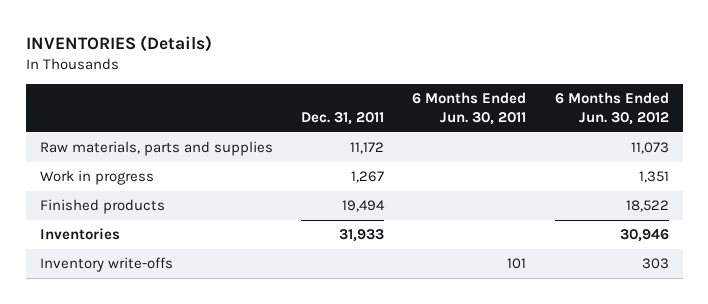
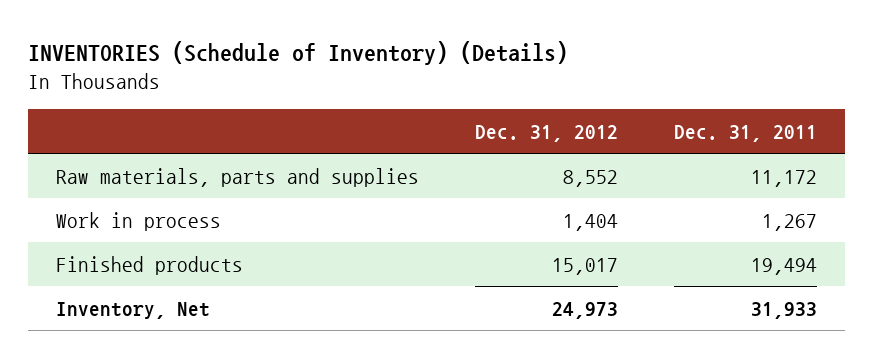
- INVENTORIES (Details)
+ INVENTORIES (Schedule of Inventory) (Details)
- | Dec. 31, 2011 | 6 Months Ended Jun. 30, 2011 | 6 Months Ended Jun. 30, 2012
+ | Dec. 31, 2012 | Dec. 31, 2011
- Work in progress | 1,267 | | 1,351
+ Work in process | 1,404 | 1,267
- Inventories | 31,933 | | 30,946
- Inventory write-offs | | 101 | 303
+ Inventory, Net | 24,973 | 31,933

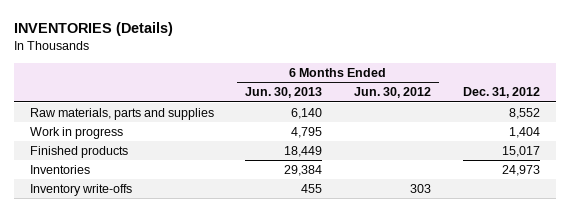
- INVENTORIES (Schedule of Inventory) (Details)
+ INVENTORIES (Details)
- | Dec. 31, 2012 | Dec. 31, 2011
+ | 6 Months Ended Jun. 30, 2013 | 6 Months Ended Jun. 30, 2012 | Dec. 31, 2012
- Work in process | 1,404 | 1,267
+ Work in progress | 4,795 | | 1,404
- Inventory, Net | 24,973 | 31,933
+ Inventories | 29,384 | | 24,973
+ Inventory write-offs | 455 | 303 |

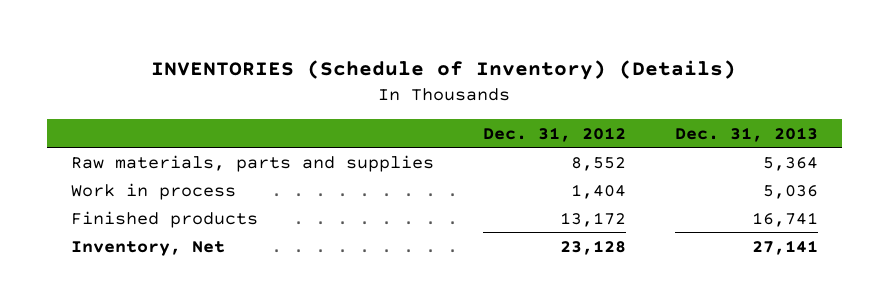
- INVENTORIES (Details)
+ INVENTORIES (Schedule of Inventory) (Details)
- | 6 Months Ended Jun. 30, 2013 | 6 Months Ended Jun. 30, 2012 | Dec. 31, 2012
+ | Dec. 31, 2012 | Dec. 31, 2013
- Work in progress | 4,795 | | 1,404
- Finished products | 18,449 | | 15,017
- Inventories | 29,384 | | 24,973
- Inventory write-offs | 455 | 303 |
+ Work in process | 1,404 | 5,036
+ Finished products | 13,172 | 16,741
+ Inventory, Net | 23,128 | 27,141

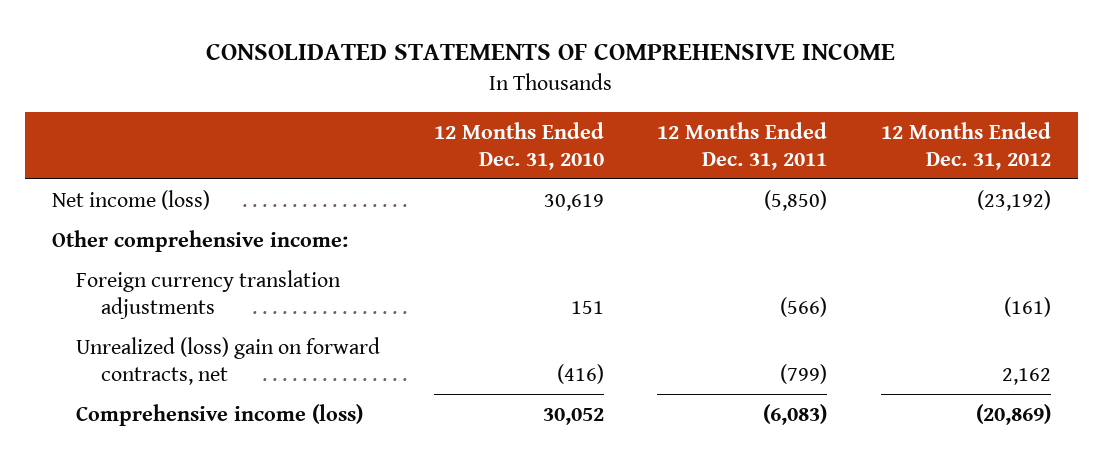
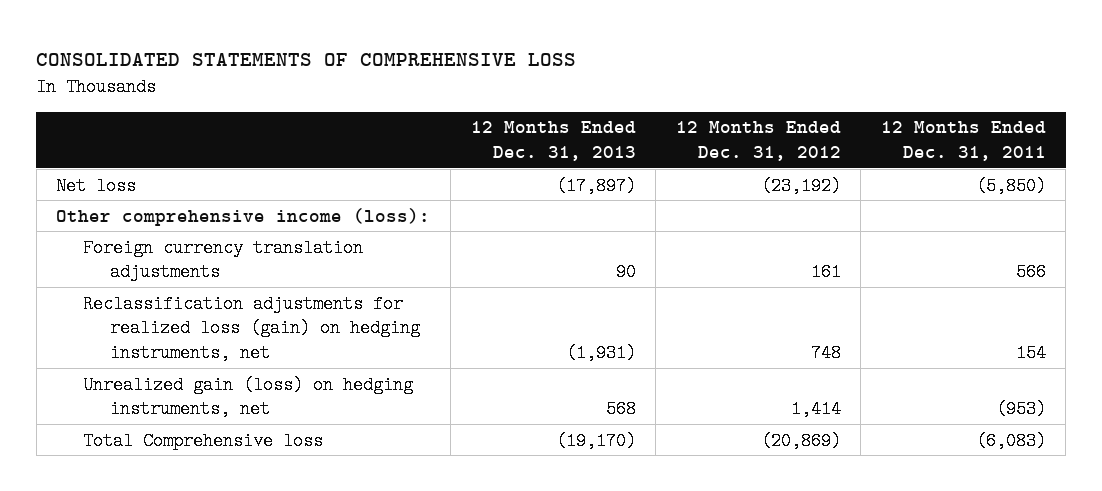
- CONSOLIDATED STATEMENTS OF COMPREHENSIVE INCOME
+ CONSOLIDATED STATEMENTS OF COMPREHENSIVE LOSS
- | 12 Months Ended Dec. 31, 2010 | 12 Months Ended Dec. 31, 2011 | 12 Months Ended Dec. 31, 2012
+ | 12 Months Ended Dec. 31, 2013 | 12 Months Ended Dec. 31, 2012 | 12 Months Ended Dec. 31, 2011
- Net income (loss) | 30,619 | (5,850) | (23,192)
- Other comprehensive income:
- Foreign currency translation adjustments | 151 | (566) | (161)
- Unrealized (loss) gain on forward contracts, net | (416) | (799) | 2,162
- Comprehensive income (loss) | 30,052 | (6,083) | (20,869)
+ Net loss | (17,897) | (23,192) | (5,850)
+ Other comprehensive income (loss):
+ Foreign currency translation adjustments | 90 | 161 | 566
+ Reclassification adjustments for realized loss (gain) on hedging instruments, net | (1,931) | 748 | 154
+ Unrealized gain (loss) on hedging instruments, net | 568 | 1,414 | (953)
+ Total Comprehensive loss | (19,170) | (20,869) | (6,083)

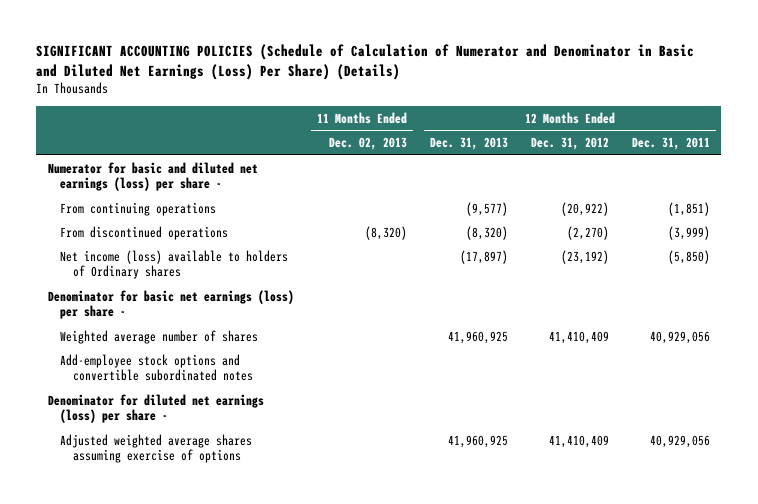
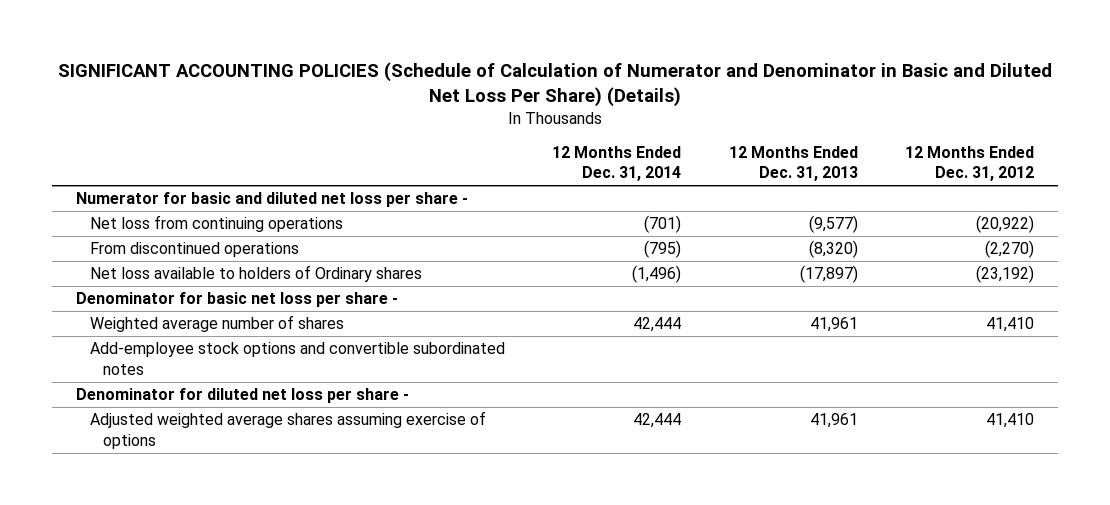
- SIGNIFICANT ACCOUNTING POLICIES (Schedule of Calculation of Numerator and Denominator in Basic and Diluted Net Earnings (Loss) Per Share) (Details)
+ SIGNIFICANT ACCOUNTING POLICIES (Schedule of Calculation of Numerator and Denominator in Basic and Diluted Net Loss Per Share) (Details)
- | 11 Months Ended Dec. 02, 2013 | 12 Months Ended Dec. 31, 2013 | 12 Months Ended Dec. 31, 2012 | 12 Months Ended Dec. 31, 2011
+ | 12 Months Ended Dec. 31, 2014 | 12 Months Ended Dec. 31, 2013 | 12 Months Ended Dec. 31, 2012
- Numerator for basic and diluted net earnings (loss) per share -
- From continuing operations | | (9,577) | (20,922) | (1,851)
+ Numerator for basic and diluted net loss per share -
+ Net loss from continuing operations | (701) | (9,577) | (20,922)
- Net income (loss) available to holders of Ordinary shares | | (17,897) | (23,192) | (5,850)
- Denominator for basic net earnings (loss) per share -
- Weighted average number of shares | | 41,960,925 | 41,410,409 | 40,929,056
+ Net loss available to holders of Ordinary shares | (1,496) | (17,897) | (23,192)
+ Denominator for basic net loss per share -
+ Weighted average number of shares | 42,444 | 41,961 | 41,410
- Denominator for diluted net earnings (loss) per share -
- Adjusted weighted average shares assuming exercise of options | | 41,960,925 | 41,410,409 | 40,929,056
+ Denominator for diluted net loss per share -
+ Adjusted weighted average shares assuming exercise of options | 42,444 | 41,961 | 41,410

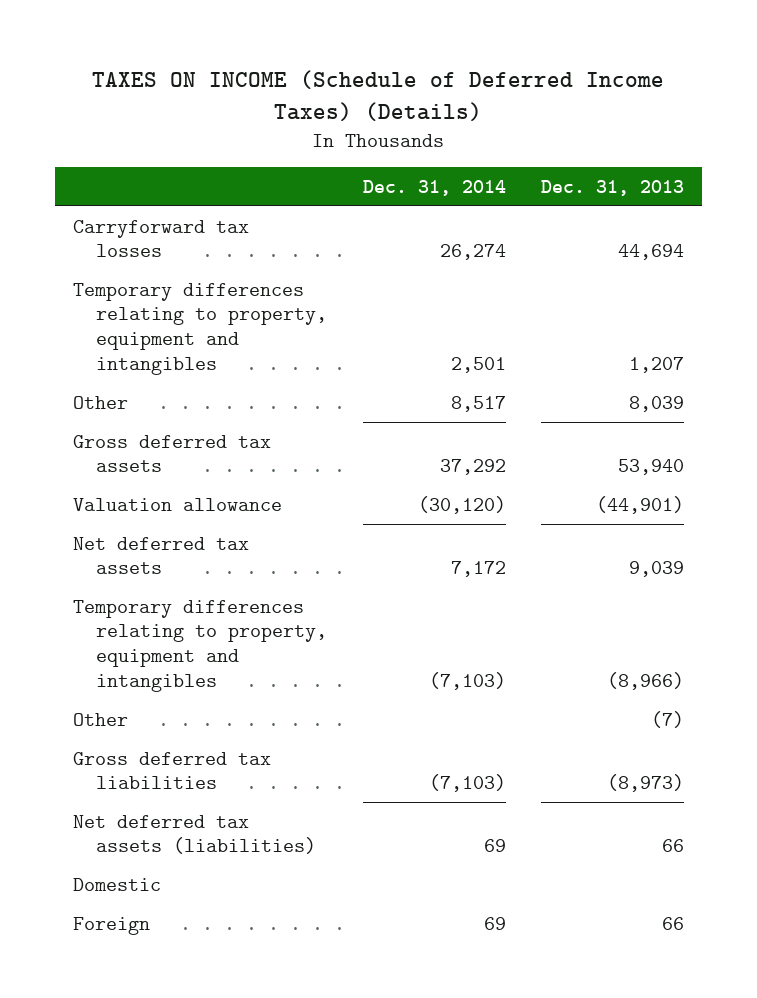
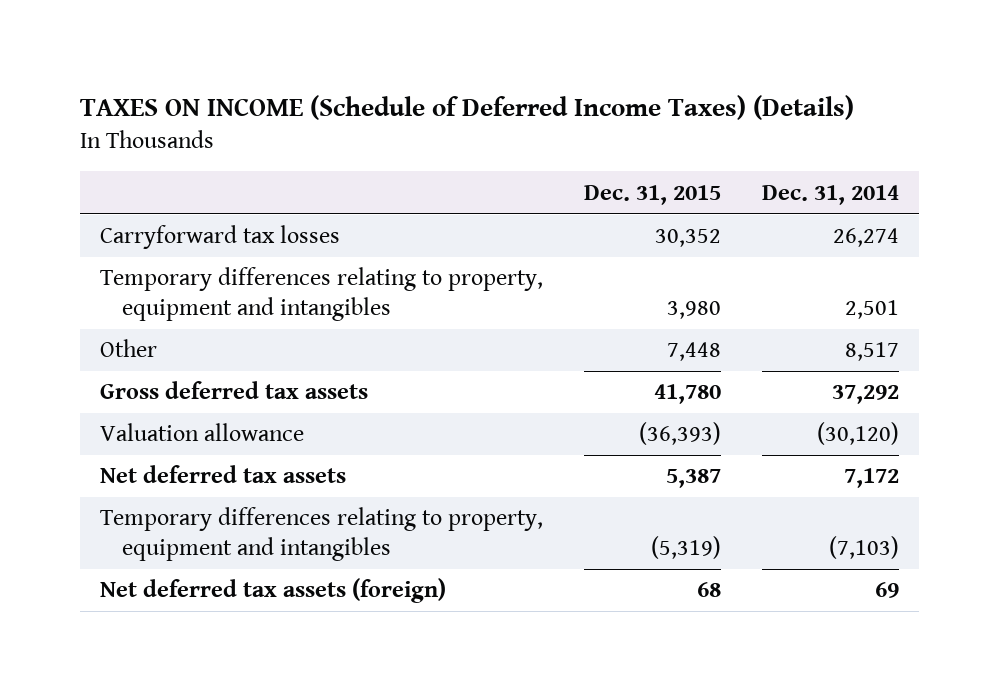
- | Dec. 31, 2014 | Dec. 31, 2013
+ | Dec. 31, 2015 | Dec. 31, 2014
- Other | | (7)
- Gross deferred tax liabilities | (7,103) | (8,973)
- Net deferred tax assets (liabilities) | 69 | 66
- Domestic
- Foreign | 69 | 66
+ Net deferred tax assets (foreign) | 68 | 69

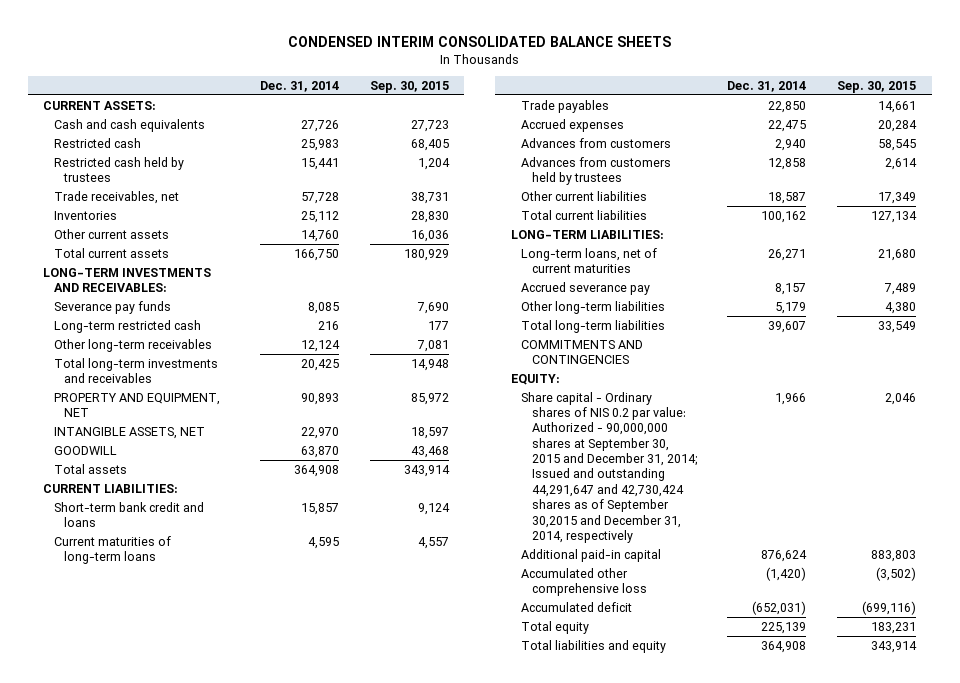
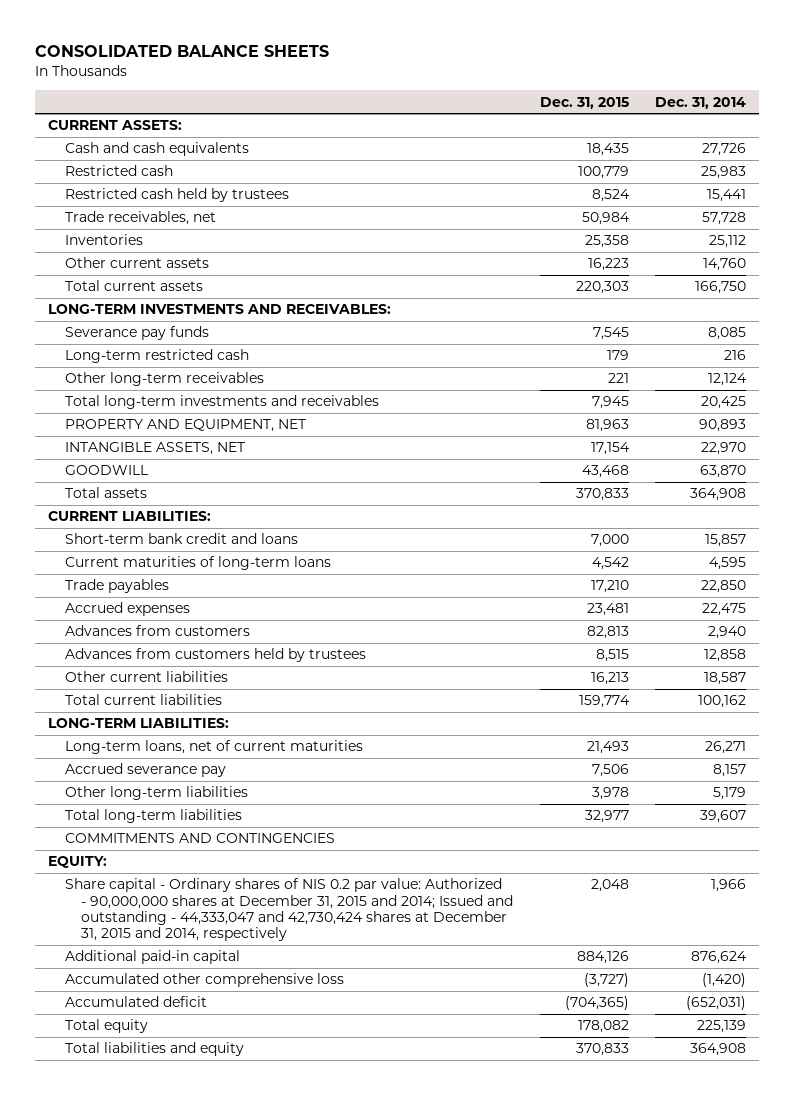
- CONDENSED INTERIM CONSOLIDATED BALANCE SHEETS
+ CONSOLIDATED BALANCE SHEETS
- | Dec. 31, 2014 | Sep. 30, 2015
+ | Dec. 31, 2015 | Dec. 31, 2014
- Share capital - Ordinary shares of NIS 0.2 par value: Authorized - 90,000,000 shares at September 30, 2015 and December 31, 2014; Issued and outstanding 44,291,647 and 42,730,424 shares as of September 30,2015 and December 31, 2014, respectively | 1,966 | 2,046
+ Share capital - Ordinary shares of NIS 0.2 par value: Authorized - 90,000,000 shares at December 31, 2015 and 2014; Issued and outstanding - 44,333,047 and 42,730,424 shares at December 31, 2015 and 2014, respectively | 2,048 | 1,966

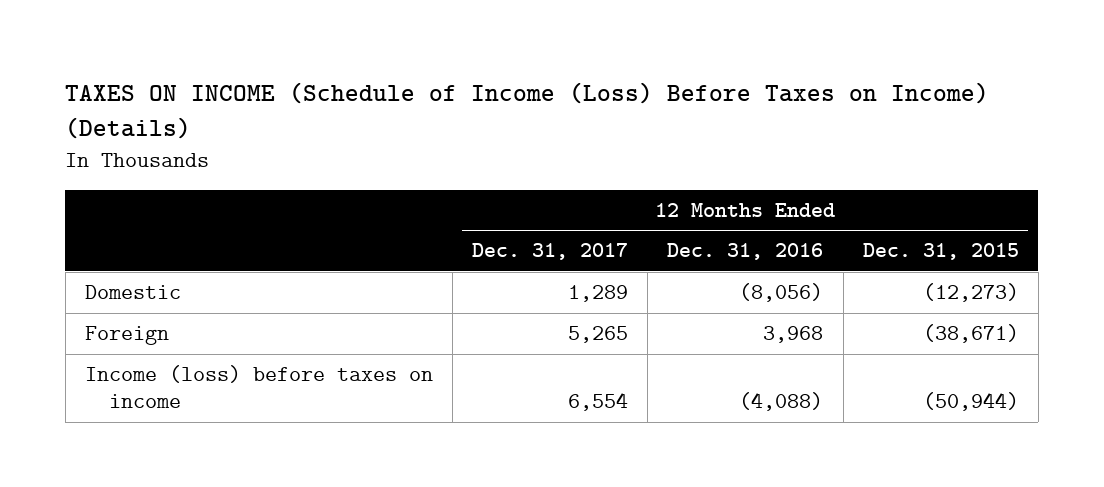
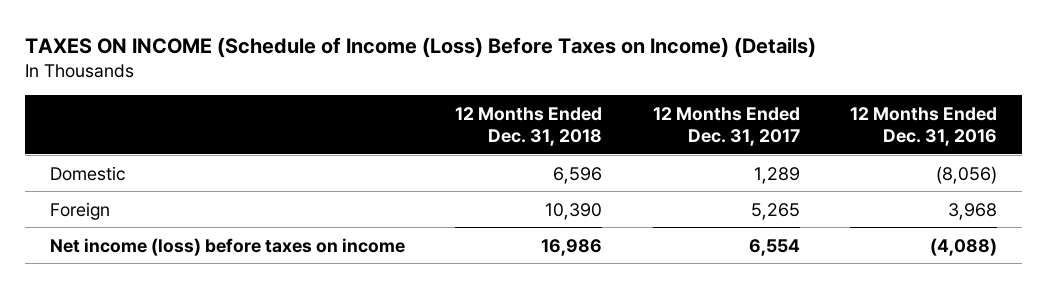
- | 12 Months Ended Dec. 31, 2017 | 12 Months Ended Dec. 31, 2016 | 12 Months Ended Dec. 31, 2015
+ | 12 Months Ended Dec. 31, 2018 | 12 Months Ended Dec. 31, 2017 | 12 Months Ended Dec. 31, 2016
- Income (loss) before taxes on income | 6,554 | (4,088) | (50,944)
+ Net income (loss) before taxes on income | 16,986 | 6,554 | (4,088)

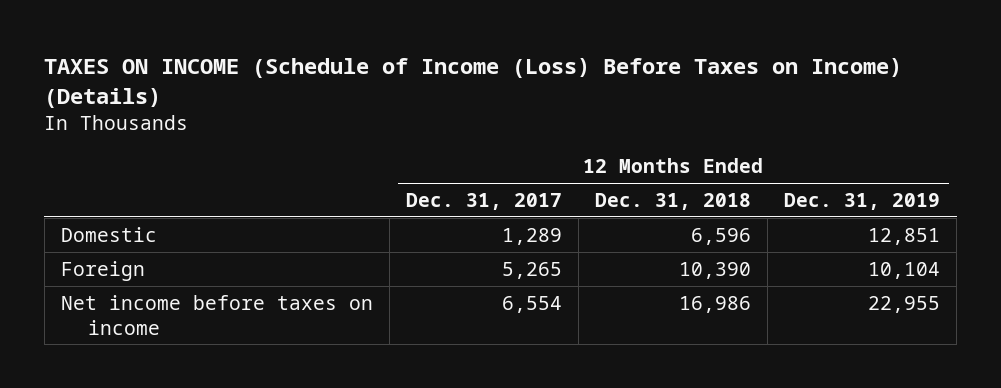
- | 12 Months Ended Dec. 31, 2018 | 12 Months Ended Dec. 31, 2017 | 12 Months Ended Dec. 31, 2016
+ | 12 Months Ended Dec. 31, 2017 | 12 Months Ended Dec. 31, 2018 | 12 Months Ended Dec. 31, 2019
- Net income (loss) before taxes on income | 16,986 | 6,554 | (4,088)
+ Net income before taxes on income | 6,554 | 16,986 | 22,955

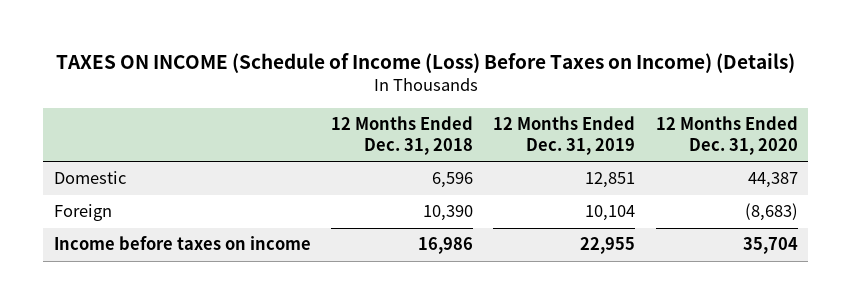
- | 12 Months Ended Dec. 31, 2017 | 12 Months Ended Dec. 31, 2018 | 12 Months Ended Dec. 31, 2019
+ | 12 Months Ended Dec. 31, 2018 | 12 Months Ended Dec. 31, 2019 | 12 Months Ended Dec. 31, 2020
- Net income before taxes on income | 6,554 | 16,986 | 22,955
+ Income before taxes on income | 16,986 | 22,955 | 35,704

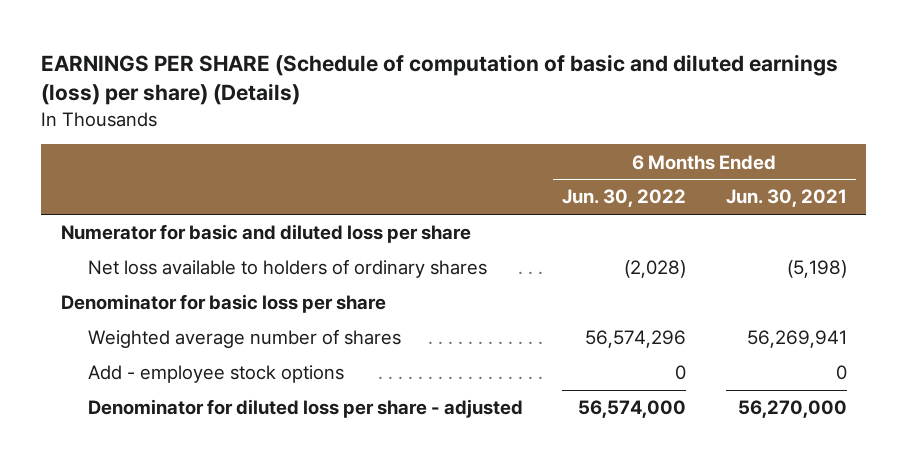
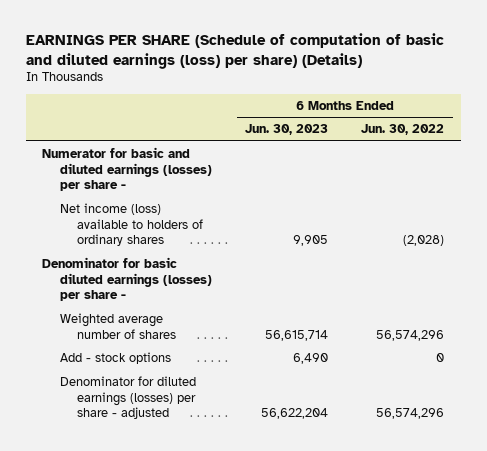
- | 6 Months Ended Jun. 30, 2022 | 6 Months Ended Jun. 30, 2021
+ | 6 Months Ended Jun. 30, 2023 | 6 Months Ended Jun. 30, 2022
- Numerator for basic and diluted loss per share
- Net loss available to holders of ordinary shares | (2,028) | (5,198)
- Denominator for basic loss per share
+ Numerator for basic and diluted earnings (losses) per share -
+ Net income (loss) available to holders of ordinary shares | 9,905 | (2,028)
+ Denominator for basic diluted earnings (losses) per share -
- Add - employee stock options | 0 | 0
- Denominator for diluted loss per share - adjusted | 56,574,000 | 56,270,000
+ Add - stock options | 6,490 | 0
+ Denominator for diluted earnings (losses) per share - adjusted | 56,622,204 | 56,574,296

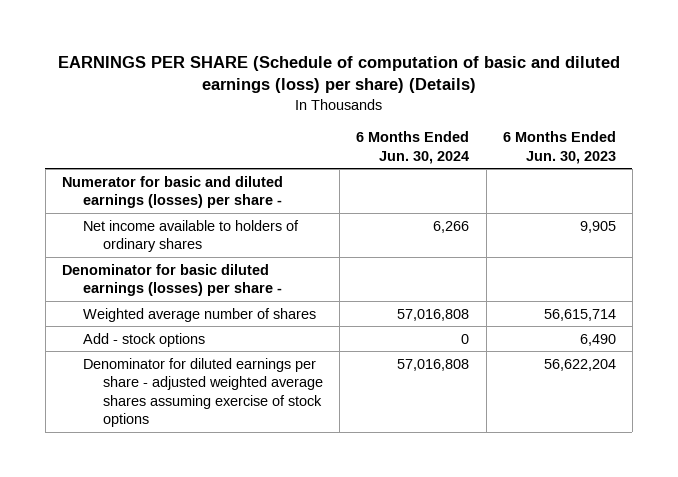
- | 6 Months Ended Jun. 30, 2023 | 6 Months Ended Jun. 30, 2022
+ | 6 Months Ended Jun. 30, 2024 | 6 Months Ended Jun. 30, 2023
- Net income (loss) available to holders of ordinary shares | 9,905 | (2,028)
+ Net income available to holders of ordinary shares | 6,266 | 9,905
- Denominator for diluted earnings (losses) per share - adjusted | 56,622,204 | 56,574,296
+ Denominator for diluted earnings per share - adjusted weighted average shares assuming exercise of stock options | 57,016,808 | 56,622,204

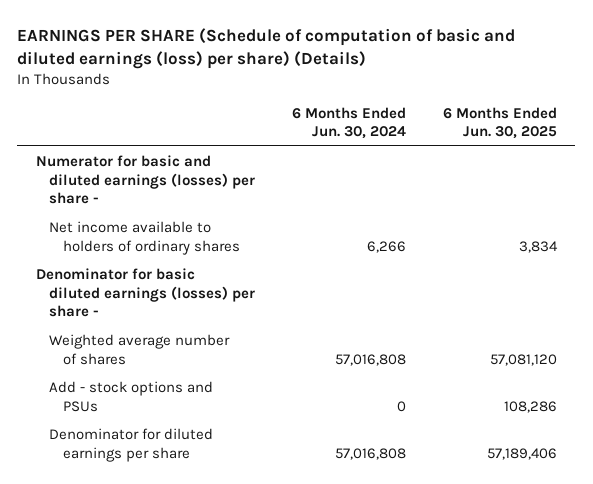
- | 6 Months Ended Jun. 30, 2024 | 6 Months Ended Jun. 30, 2023
+ | 6 Months Ended Jun. 30, 2024 | 6 Months Ended Jun. 30, 2025
- Add - stock options | 0 | 6,490
- Denominator for diluted earnings per share - adjusted weighted average shares assuming exercise of stock options | 57,016,808 | 56,622,204
+ Add - stock options and PSUs | 0 | 108,286
+ Denominator for diluted earnings per share | 57,016,808 | 57,189,406

